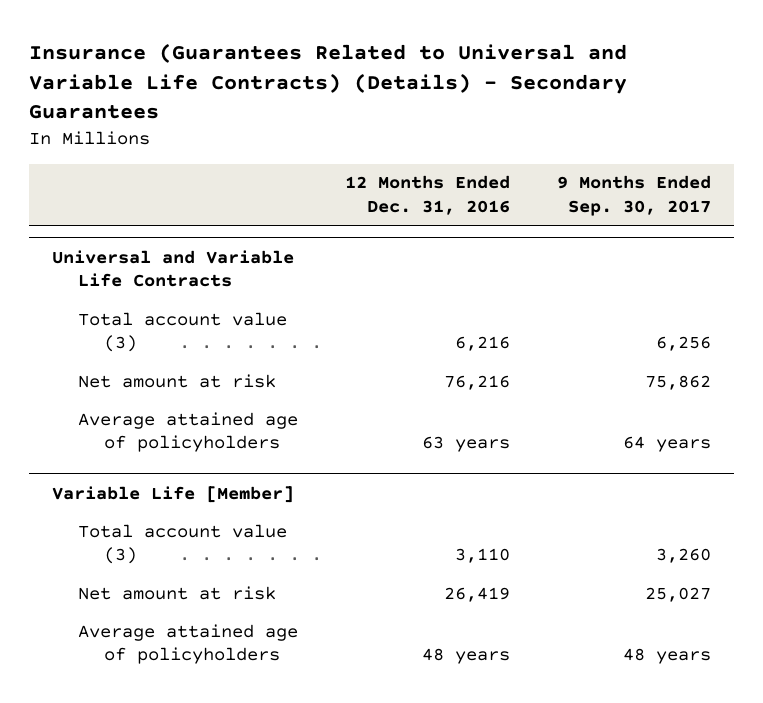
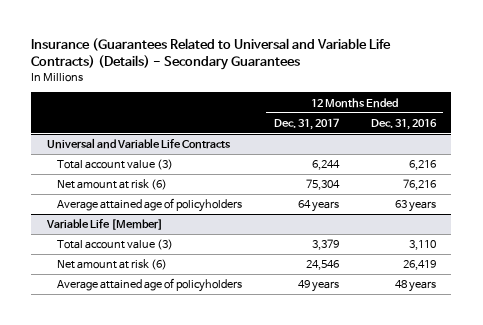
- | 12 Months Ended Dec. 31, 2016 | 9 Months Ended Sep. 30, 2017
+ | 12 Months Ended Dec. 31, 2017 | 12 Months Ended Dec. 31, 2016
@ Universal and Variable Life Contracts
- Net amount at risk | 76,216 | 75,862
+ Net amount at risk (6) | 75,304 | 76,216
@ Variable Life [Member]
- Net amount at risk | 26,419 | 25,027
+ Net amount at risk (6) | 24,546 | 26,419

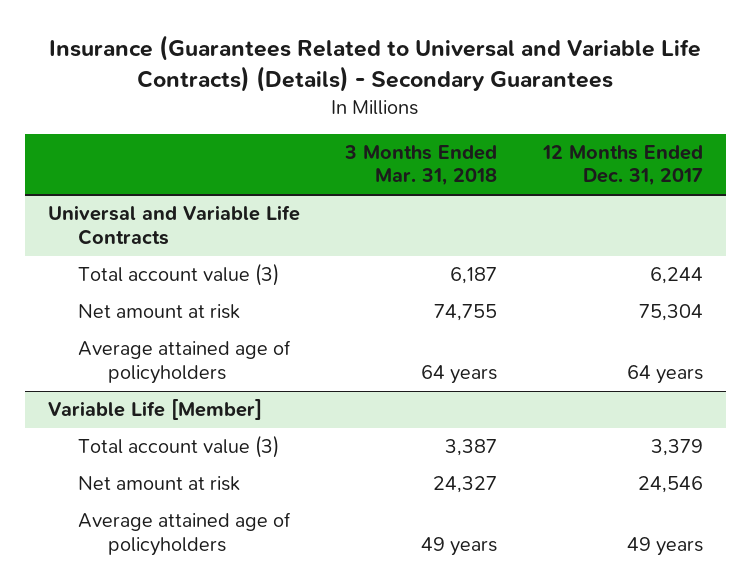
- | 12 Months Ended Dec. 31, 2017 | 12 Months Ended Dec. 31, 2016
+ | 3 Months Ended Mar. 31, 2018 | 12 Months Ended Dec. 31, 2017
@ Universal and Variable Life Contracts
- Net amount at risk (6) | 75,304 | 76,216
+ Net amount at risk | 74,755 | 75,304
@ Variable Life [Member]
- Net amount at risk (6) | 24,546 | 26,419
+ Net amount at risk | 24,327 | 24,546

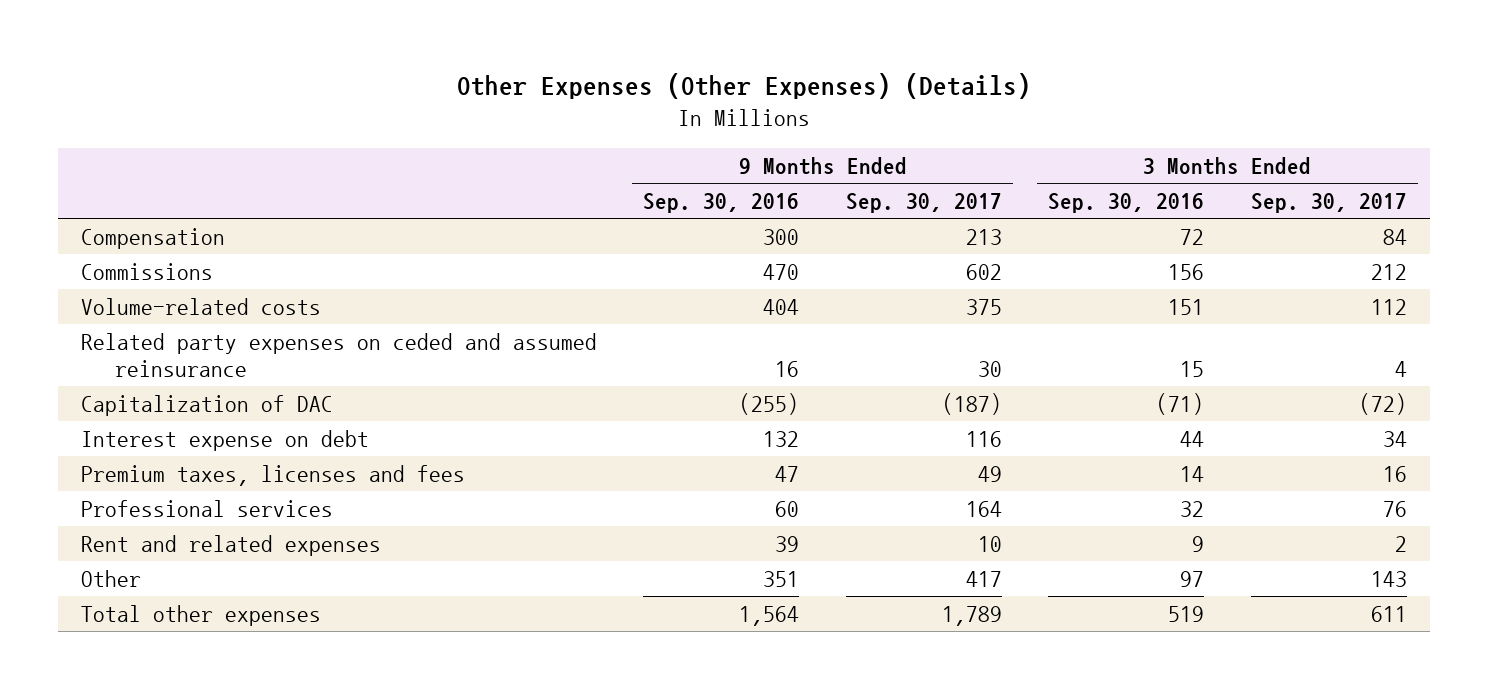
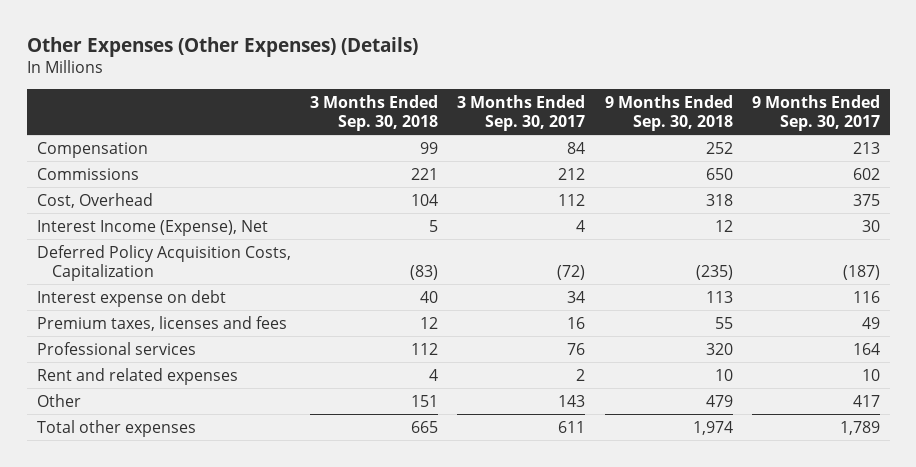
- | 9 Months Ended Sep. 30, 2016 | 9 Months Ended Sep. 30, 2017 | 3 Months Ended Sep. 30, 2016 | 3 Months Ended Sep. 30, 2017
+ | 3 Months Ended Sep. 30, 2018 | 3 Months Ended Sep. 30, 2017 | 9 Months Ended Sep. 30, 2018 | 9 Months Ended Sep. 30, 2017
- Volume-related costs | 404 | 375 | 151 | 112
- Related party expenses on ceded and assumed reinsurance | 16 | 30 | 15 | 4
- Capitalization of DAC | (255) | (187) | (71) | (72)
+ Cost, Overhead | 104 | 112 | 318 | 375
+ Interest Income (Expense), Net | 5 | 4 | 12 | 30
+ Deferred Policy Acquisition Costs, Capitalization | (83) | (72) | (235) | (187)

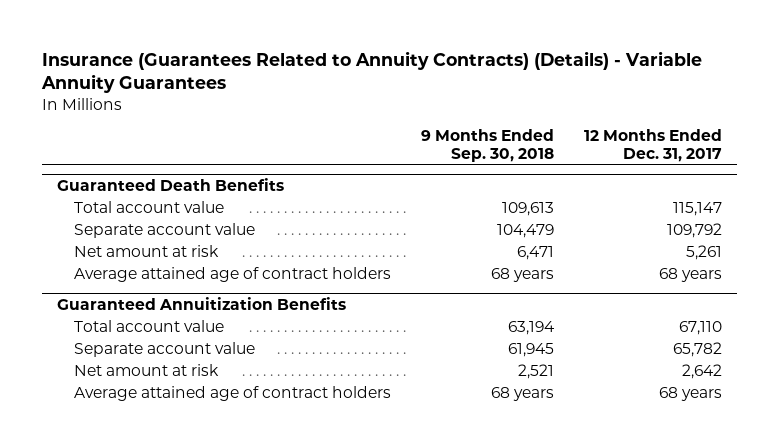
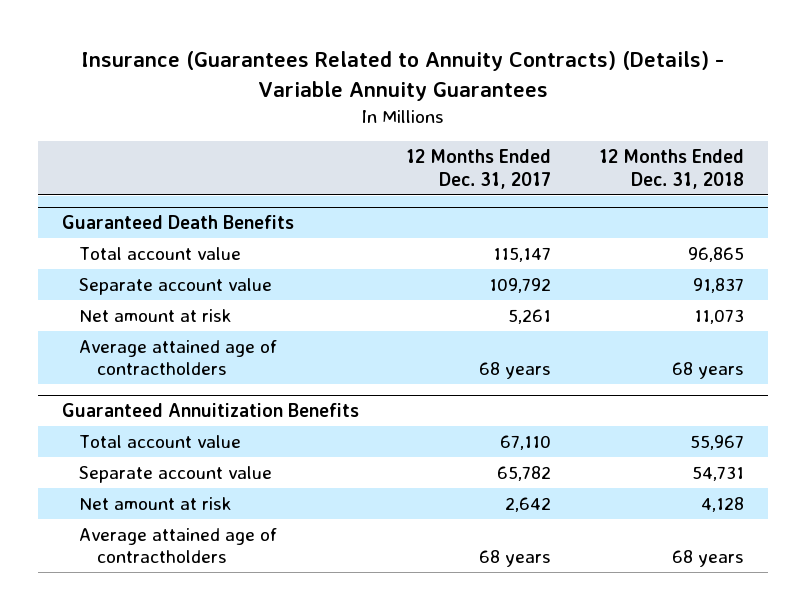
- | 9 Months Ended Sep. 30, 2018 | 12 Months Ended Dec. 31, 2017
+ | 12 Months Ended Dec. 31, 2017 | 12 Months Ended Dec. 31, 2018
@ Guaranteed Death Benefits
- Average attained age of contract holders | 68 years | 68 years
+ Average attained age of contractholders | 68 years | 68 years
@ Guaranteed Annuitization Benefits
- Average attained age of contract holders | 68 years | 68 years
+ Average attained age of contractholders | 68 years | 68 years

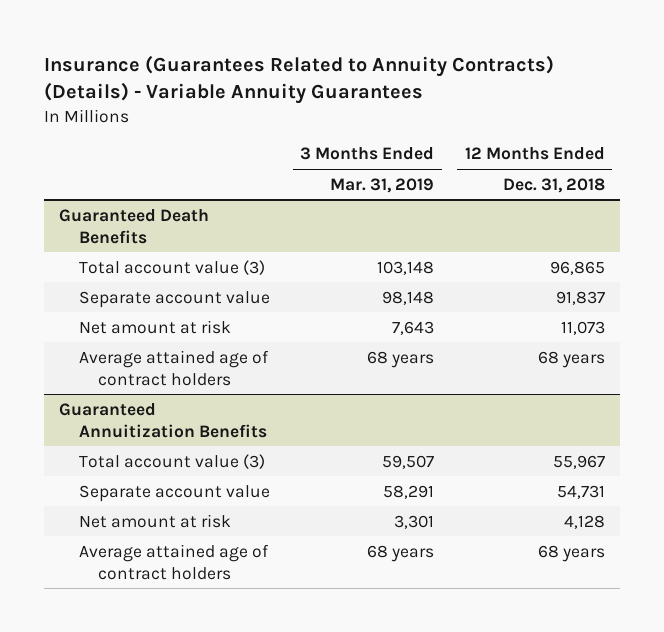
- | 12 Months Ended Dec. 31, 2017 | 12 Months Ended Dec. 31, 2018
+ | 3 Months Ended Mar. 31, 2019 | 12 Months Ended Dec. 31, 2018
@ Guaranteed Death Benefits
- Total account value | 115,147 | 96,865
+ Total account value (3) | 103,148 | 96,865
- Average attained age of contractholders | 68 years | 68 years
+ Average attained age of contract holders | 68 years | 68 years
@ Guaranteed Annuitization Benefits
- Total account value | 67,110 | 55,967
+ Total account value (3) | 59,507 | 55,967
- Average attained age of contractholders | 68 years | 68 years
+ Average attained age of contract holders | 68 years | 68 years

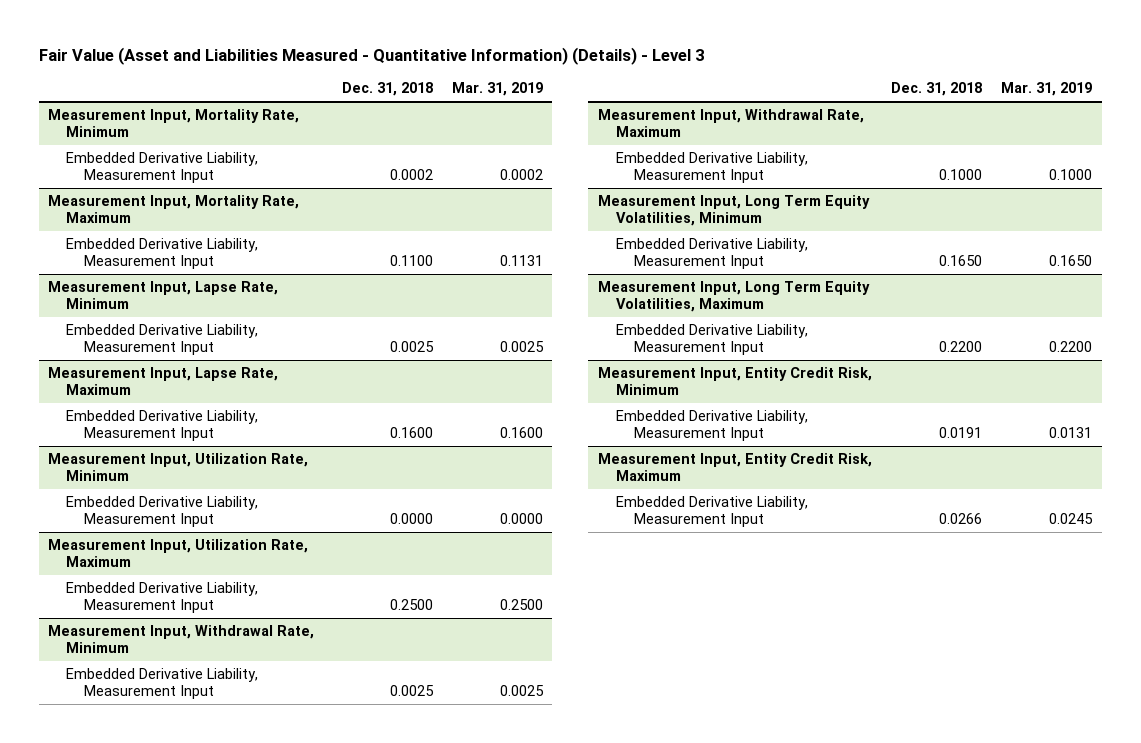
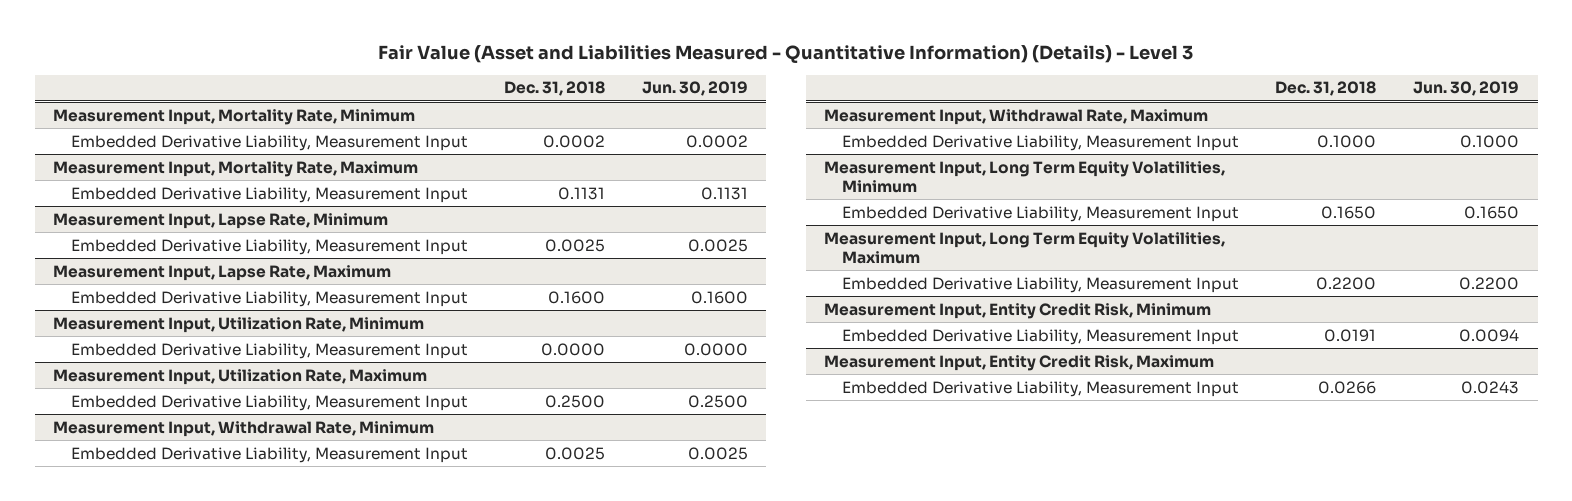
- | Dec. 31, 2018 | Mar. 31, 2019
+ | Dec. 31, 2018 | Jun. 30, 2019
@ Measurement Input, Mortality Rate, Maximum
- Embedded Derivative Liability, Measurement Input | 0.1100 | 0.1131
+ Embedded Derivative Liability, Measurement Input | 0.1131 | 0.1131

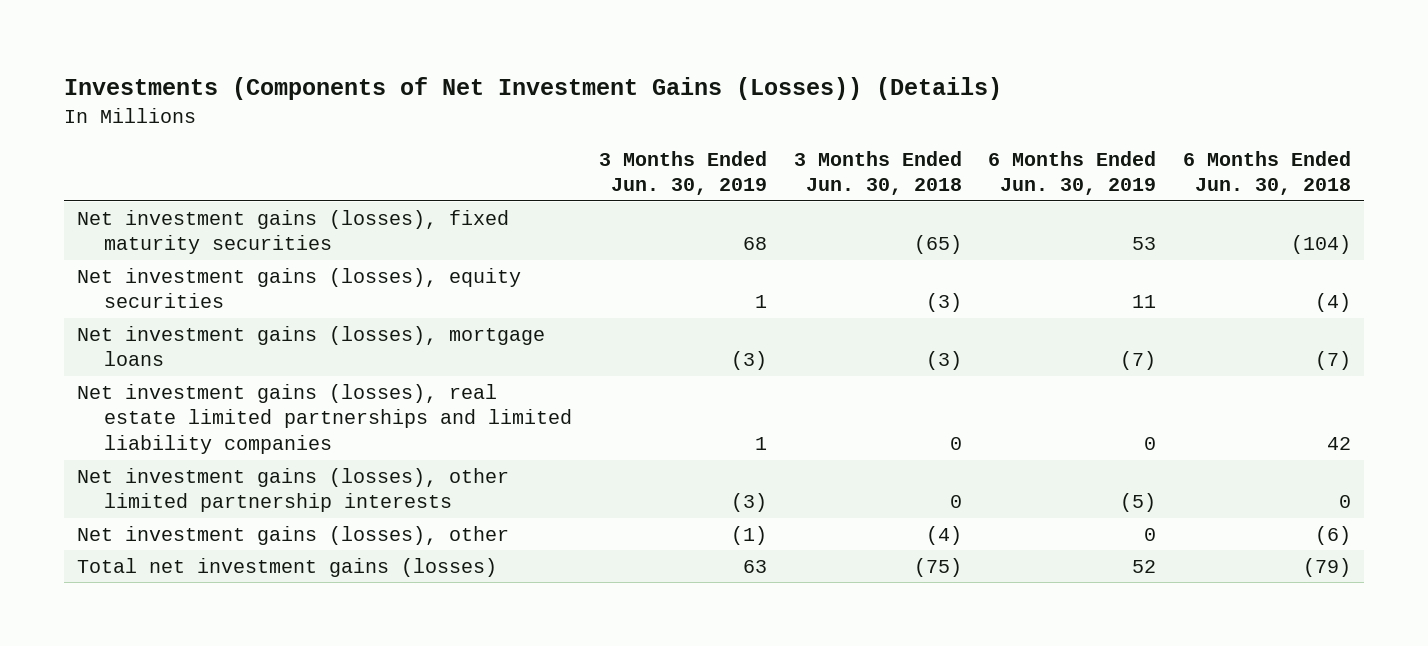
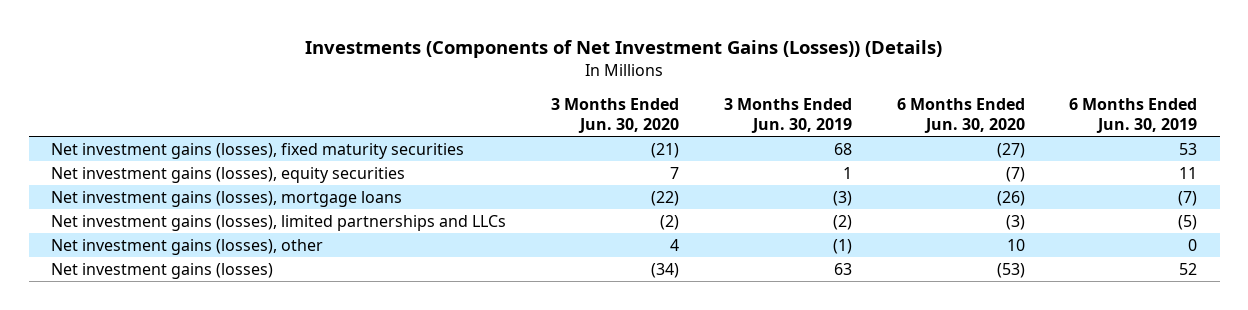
- | 3 Months Ended Jun. 30, 2019 | 3 Months Ended Jun. 30, 2018 | 6 Months Ended Jun. 30, 2019 | 6 Months Ended Jun. 30, 2018
+ | 3 Months Ended Jun. 30, 2020 | 3 Months Ended Jun. 30, 2019 | 6 Months Ended Jun. 30, 2020 | 6 Months Ended Jun. 30, 2019
- Net investment gains (losses), real estate limited partnerships and limited liability companies | 1 | 0 | 0 | 42
- Net investment gains (losses), other limited partnership interests | (3) | 0 | (5) | 0
+ Net investment gains (losses), limited partnerships and LLCs | (2) | (2) | (3) | (5)
- Total net investment gains (losses) | 63 | (75) | 52 | (79)
+ Net investment gains (losses) | (34) | 63 | (53) | 52

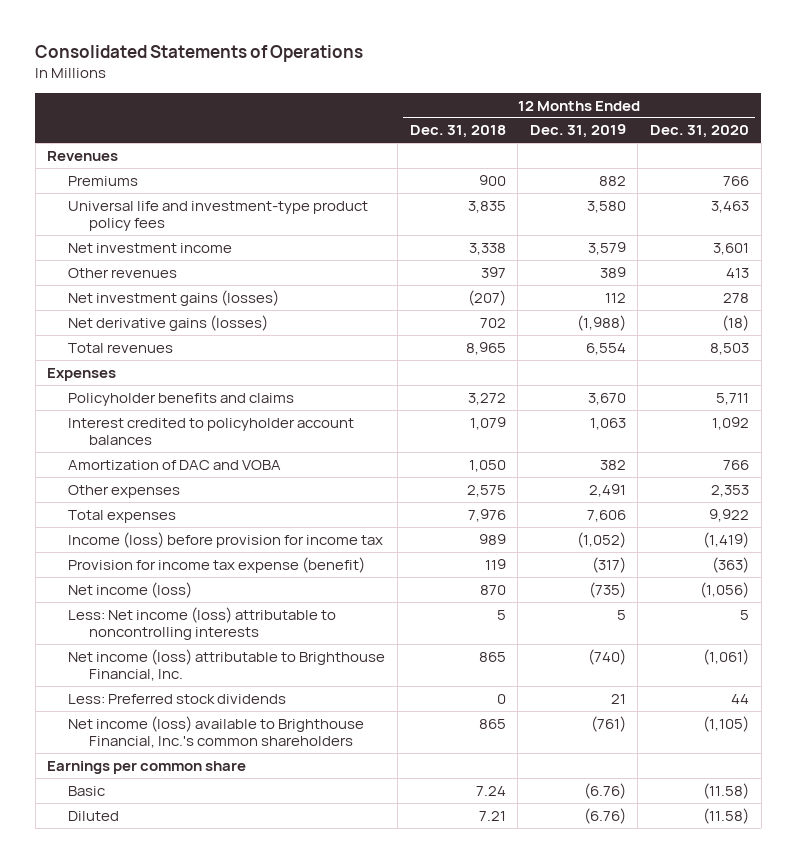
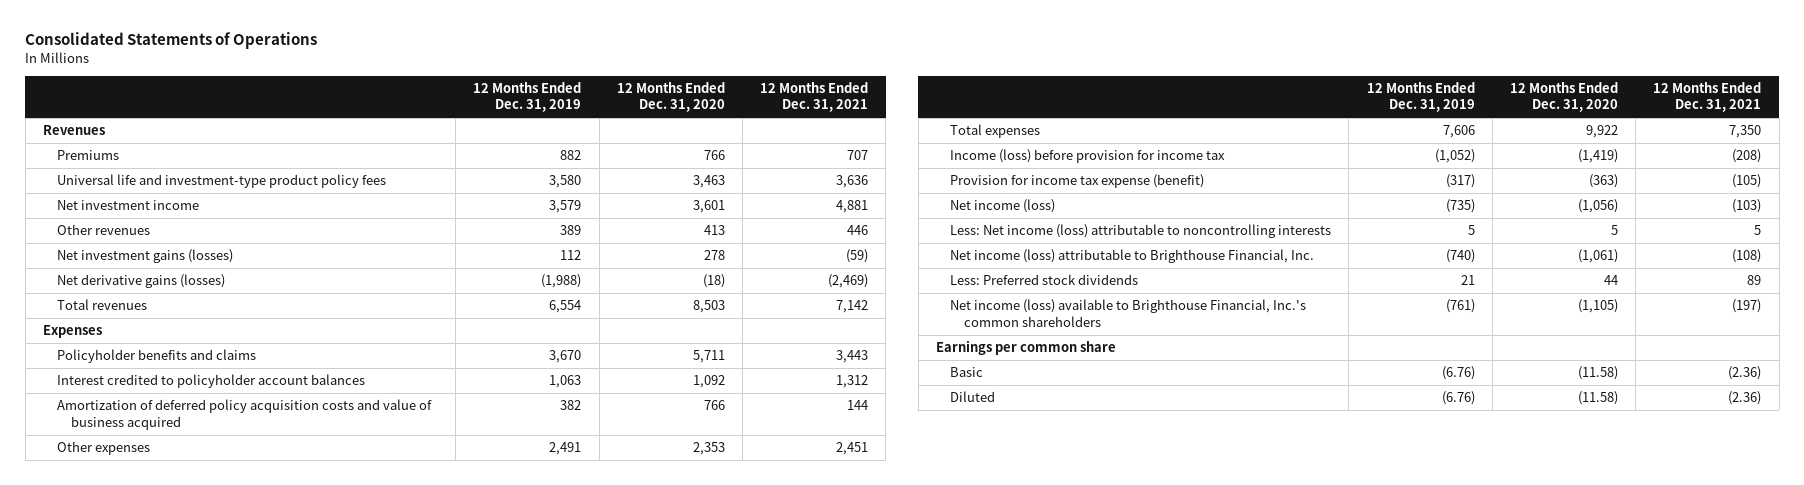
- | 12 Months Ended Dec. 31, 2018 | 12 Months Ended Dec. 31, 2019 | 12 Months Ended Dec. 31, 2020
+ | 12 Months Ended Dec. 31, 2019 | 12 Months Ended Dec. 31, 2020 | 12 Months Ended Dec. 31, 2021
- Amortization of DAC and VOBA | 1,050 | 382 | 766
+ Amortization of deferred policy acquisition costs and value of business acquired | 382 | 766 | 144

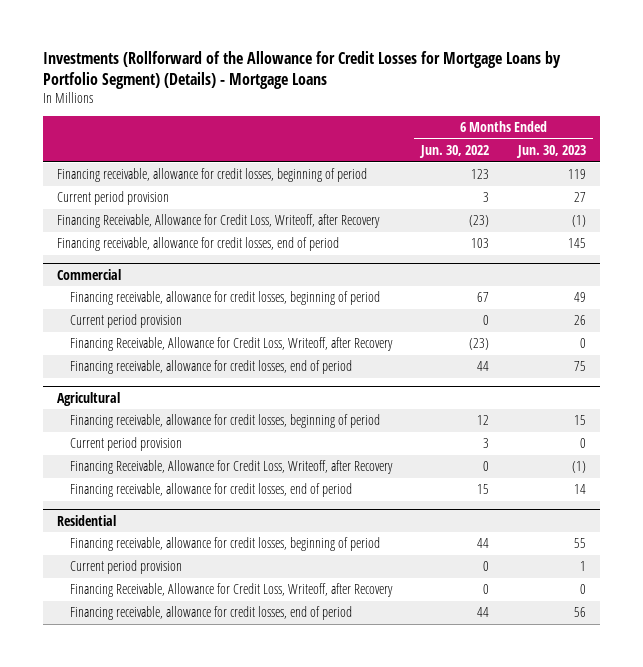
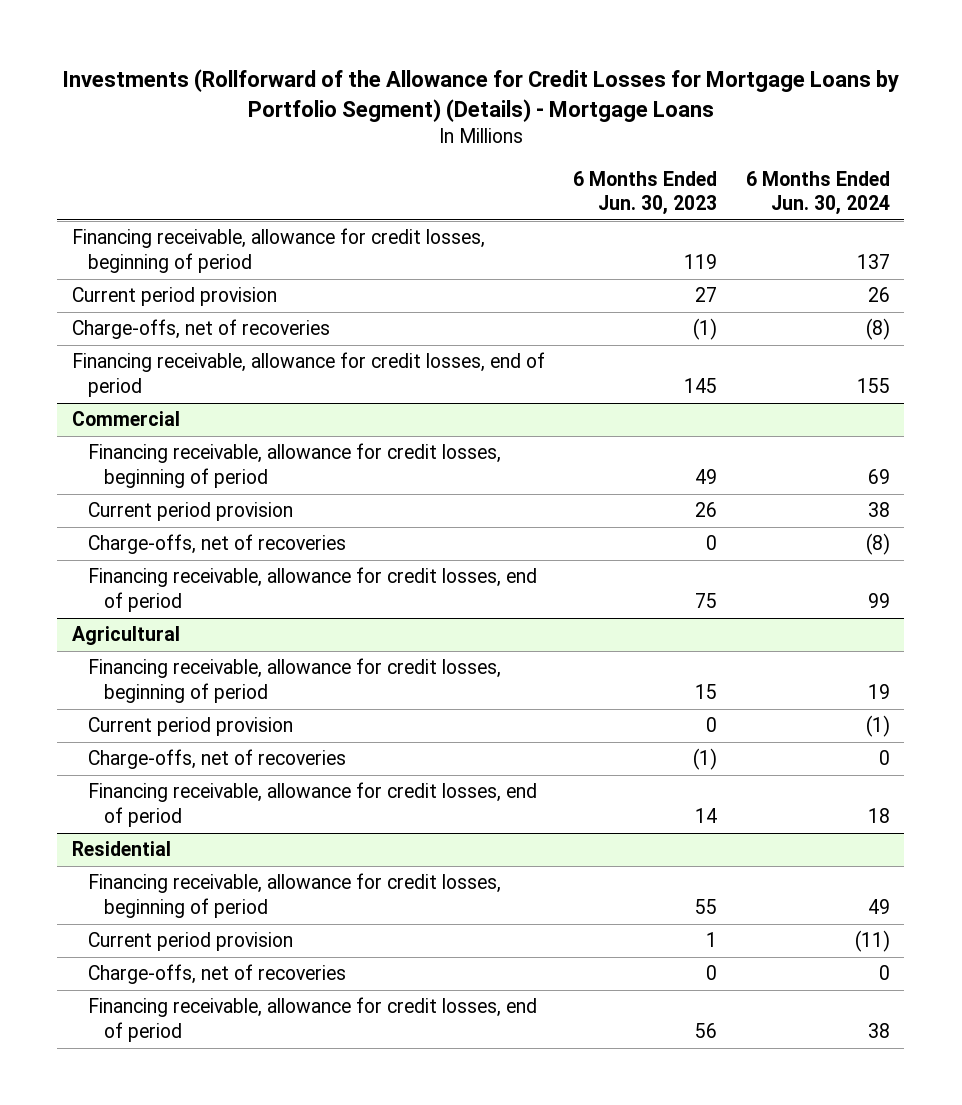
- | 6 Months Ended Jun. 30, 2022 | 6 Months Ended Jun. 30, 2023
+ | 6 Months Ended Jun. 30, 2023 | 6 Months Ended Jun. 30, 2024
- Financing Receivable, Allowance for Credit Loss, Writeoff, after Recovery | (23) | (1)
+ Charge-offs, net of recoveries | (1) | (8)
@ Commercial
- Financing Receivable, Allowance for Credit Loss, Writeoff, after Recovery | (23) | 0
+ Charge-offs, net of recoveries | 0 | (8)
@ Agricultural
- Financing Receivable, Allowance for Credit Loss, Writeoff, after Recovery | 0 | (1)
+ Charge-offs, net of recoveries | (1) | 0
@ Residential
- Financing Receivable, Allowance for Credit Loss, Writeoff, after Recovery | 0 | 0
+ Charge-offs, net of recoveries | 0 | 0

